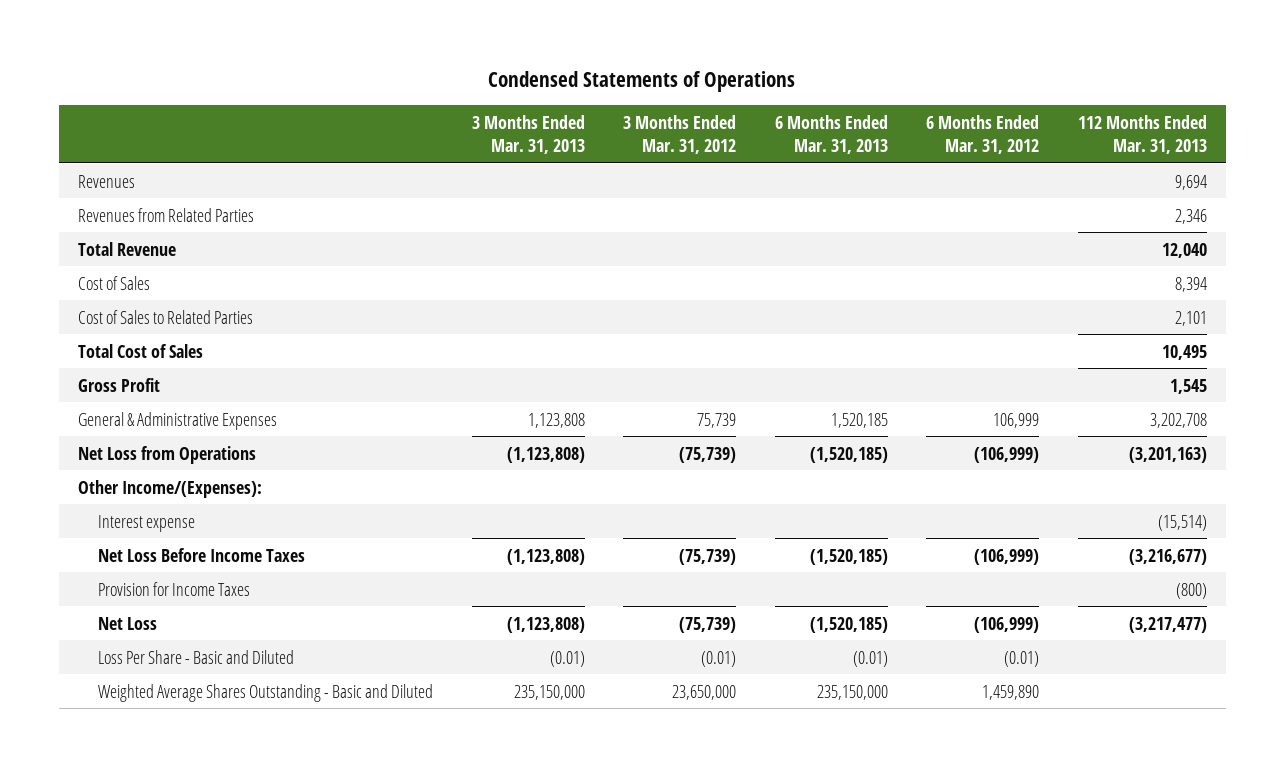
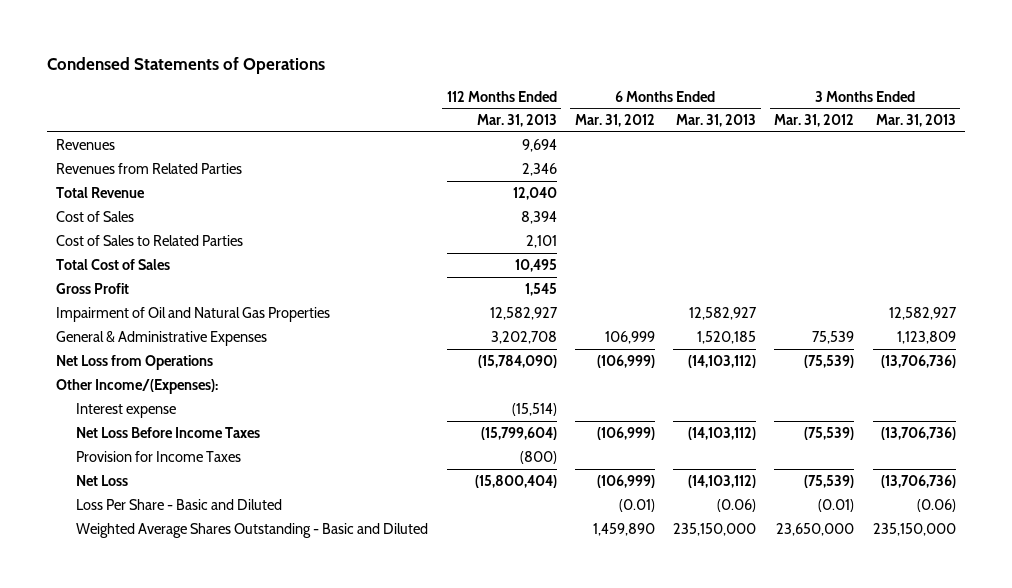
- | 3 Months Ended Mar. 31, 2013 | 3 Months Ended Mar. 31, 2012 | 6 Months Ended Mar. 31, 2013 | 6 Months Ended Mar. 31, 2012 | 112 Months Ended Mar. 31, 2013
+ | 112 Months Ended Mar. 31, 2013 | 6 Months Ended Mar. 31, 2012 | 6 Months Ended Mar. 31, 2013 | 3 Months Ended Mar. 31, 2012 | 3 Months Ended Mar. 31, 2013
- General & Administrative Expenses | 1,123,808 | 75,739 | 1,520,185 | 106,999 | 3,202,708
- Net Loss from Operations | (1,123,808) | (75,739) | (1,520,185) | (106,999) | (3,201,163)
+ Impairment of Oil and Natural Gas Properties | 12,582,927 | | 12,582,927 | | 12,582,927
+ General & Administrative Expenses | 3,202,708 | 106,999 | 1,520,185 | 75,539 | 1,123,809
+ Net Loss from Operations | (15,784,090) | (106,999) | (14,103,112) | (75,539) | (13,706,736)
- Net Loss Before Income Taxes | (1,123,808) | (75,739) | (1,520,185) | (106,999) | (3,216,677)
+ Net Loss Before Income Taxes | (15,799,604) | (106,999) | (14,103,112) | (75,539) | (13,706,736)
- Net Loss | (1,123,808) | (75,739) | (1,520,185) | (106,999) | (3,217,477)
- Loss Per Share - Basic and Diluted | (0.01) | (0.01) | (0.01) | (0.01) |
+ Net Loss | (15,800,404) | (106,999) | (14,103,112) | (75,539) | (13,706,736)
+ Loss Per Share - Basic and Diluted | | (0.01) | (0.06) | (0.01) | (0.06)

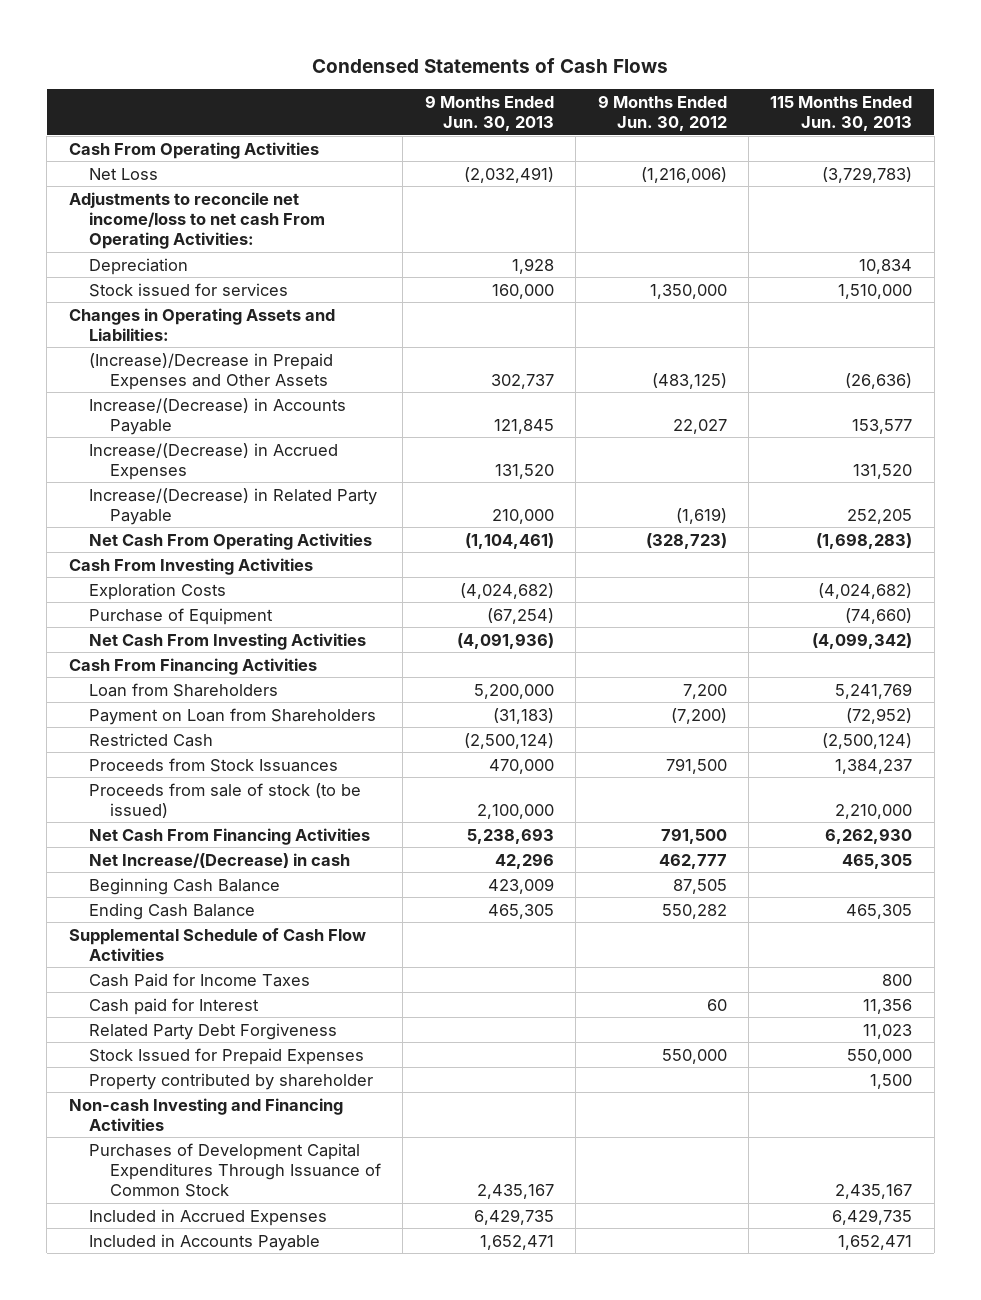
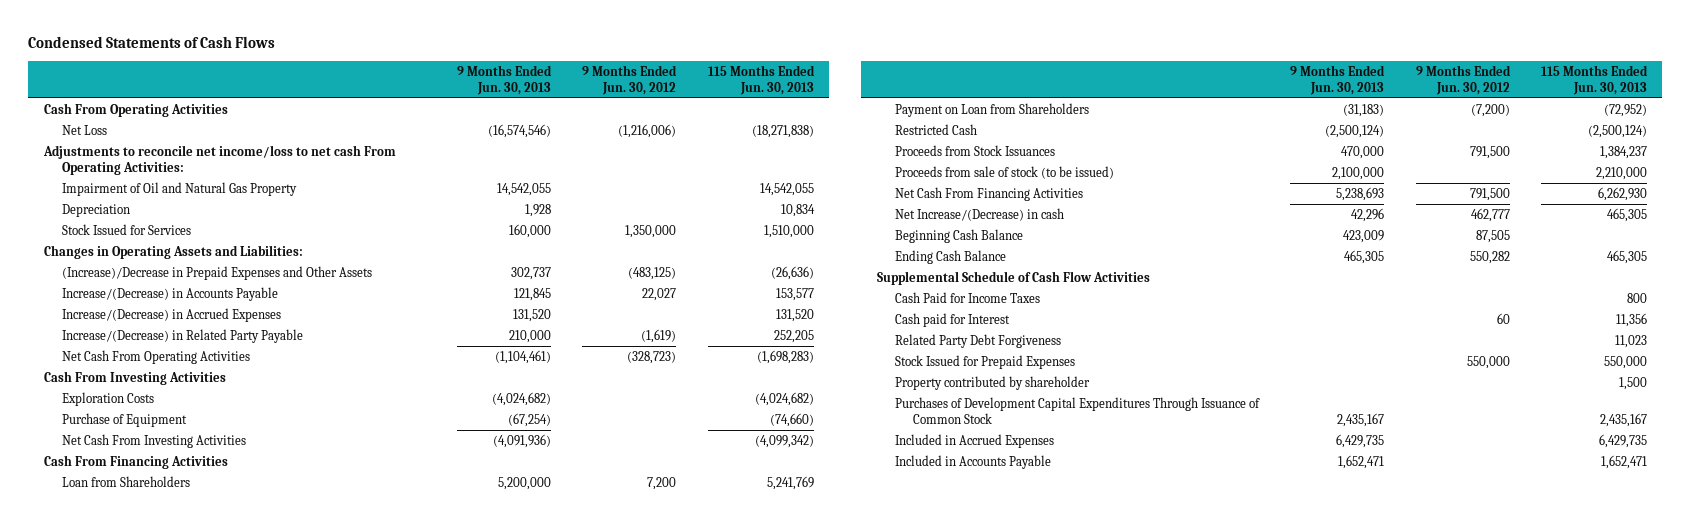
- Net Loss | (2,032,491) | (1,216,006) | (3,729,783)
+ Net Loss | (16,574,546) | (1,216,006) | (18,271,838)
+ Impairment of Oil and Natural Gas Property | 14,542,055 | | 14,542,055
- Stock issued for services | 160,000 | 1,350,000 | 1,510,000
+ Stock Issued for Services | 160,000 | 1,350,000 | 1,510,000
- Non-cash Investing and Financing Activities

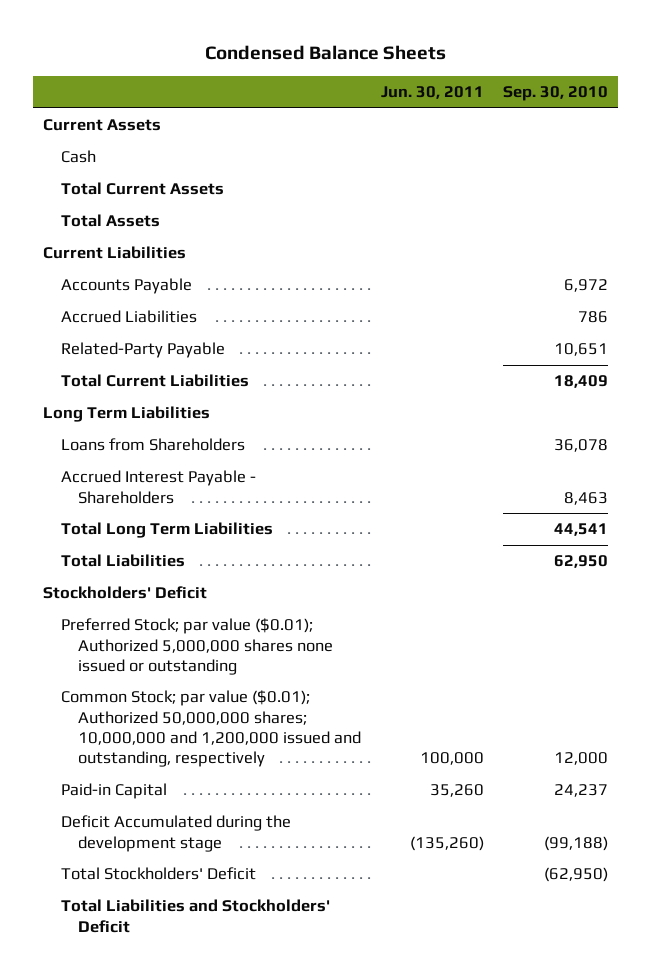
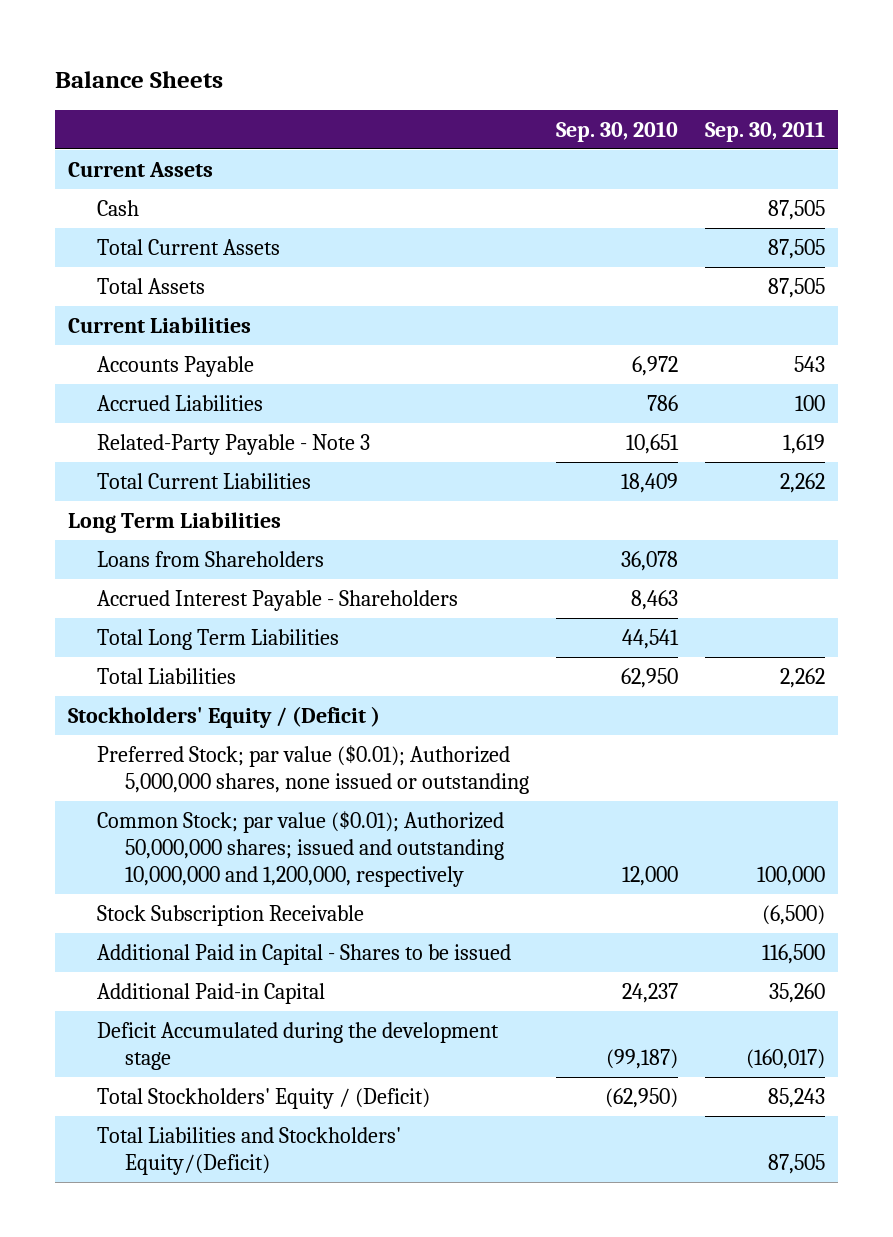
- Condensed Balance Sheets
+ Balance Sheets
- | Jun. 30, 2011 | Sep. 30, 2010
+ | Sep. 30, 2010 | Sep. 30, 2011
- Related-Party Payable | | 10,651
+ Related-Party Payable - Note 3 | 10,651 | 1,619
- Stockholders' Deficit
- Preferred Stock; par value ($0.01); Authorized 5,000,000 shares none issued or outstanding
- Common Stock; par value ($0.01); Authorized 50,000,000 shares; 10,000,000 and 1,200,000 issued and outstanding, respectively | 100,000 | 12,000
- Paid-in Capital | 35,260 | 24,237
- Deficit Accumulated during the development stage | (135,260) | (99,188)
- Total Stockholders' Deficit | | (62,950)
- Total Liabilities and Stockholders' Deficit
+ Stockholders' Equity / (Deficit )
+ Preferred Stock; par value ($0.01); Authorized 5,000,000 shares, none issued or outstanding
+ Common Stock; par value ($0.01); Authorized 50,000,000 shares; issued and outstanding 10,000,000 and 1,200,000, respectively | 12,000 | 100,000
+ Stock Subscription Receivable | | (6,500)
+ Additional Paid in Capital - Shares to be issued | | 116,500
+ Additional Paid-in Capital | 24,237 | 35,260
+ Deficit Accumulated during the development stage | (99,187) | (160,017)
+ Total Stockholders' Equity / (Deficit) | (62,950) | 85,243
+ Total Liabilities and Stockholders' Equity/(Deficit) | | 87,505

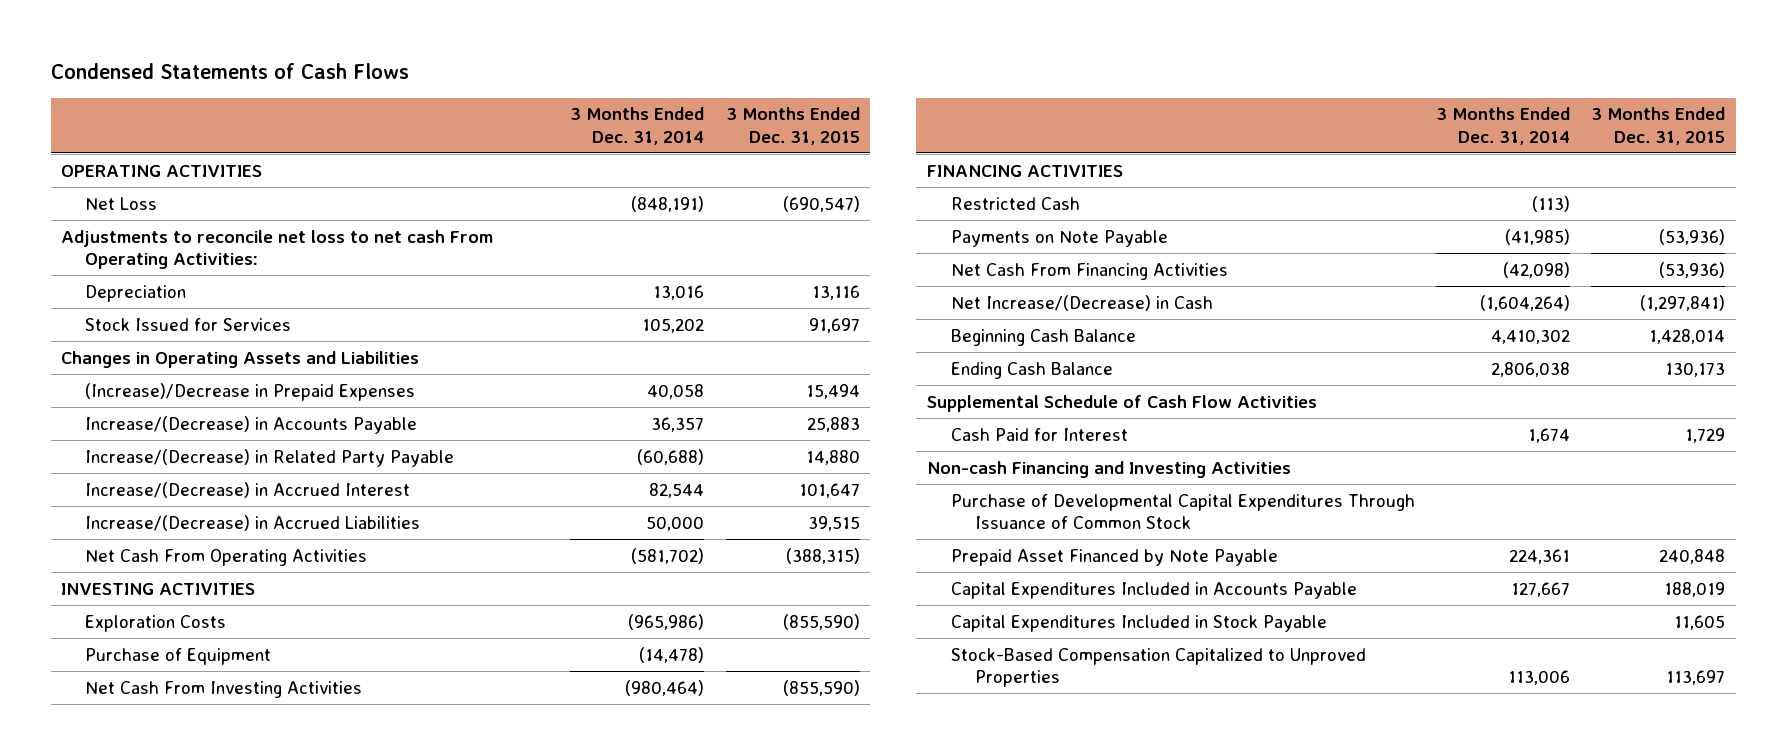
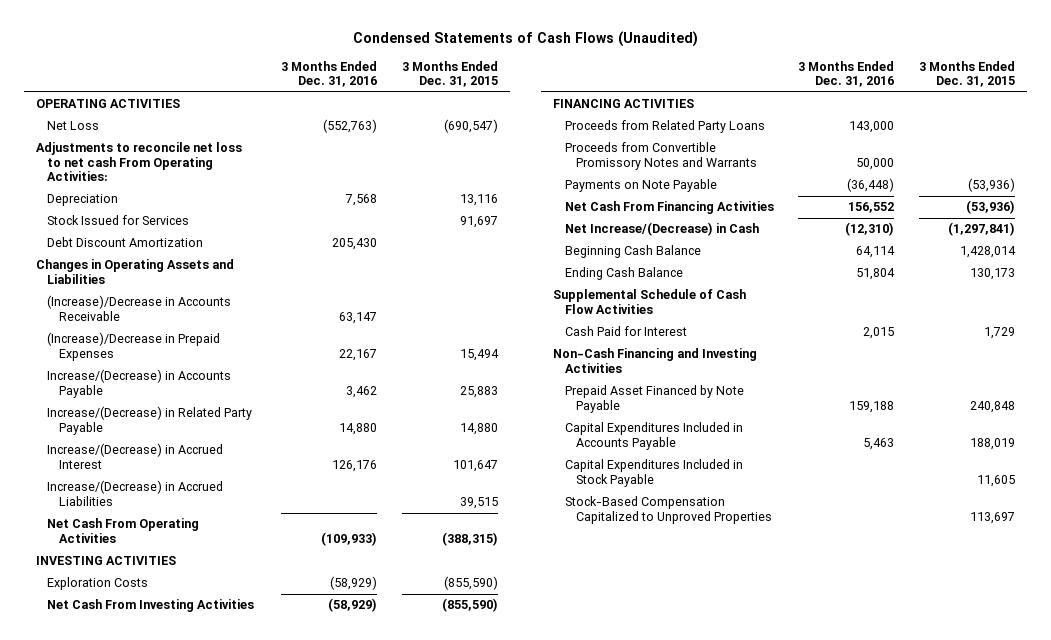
- Condensed Statements of Cash Flows
+ Condensed Statements of Cash Flows (Unaudited)
- | 3 Months Ended Dec. 31, 2014 | 3 Months Ended Dec. 31, 2015
+ | 3 Months Ended Dec. 31, 2016 | 3 Months Ended Dec. 31, 2015
+ Debt Discount Amortization | 205,430 |
+ (Increase)/Decrease in Accounts Receivable | 63,147 |
- Purchase of Equipment | (14,478) |
- Restricted Cash | (113) |
+ Proceeds from Related Party Loans | 143,000 |
+ Proceeds from Convertible Promissory Notes and Warrants | 50,000 |
- Non-cash Financing and Investing Activities
- Purchase of Developmental Capital Expenditures Through Issuance of Common Stock
+ Non-Cash Financing and Investing Activities

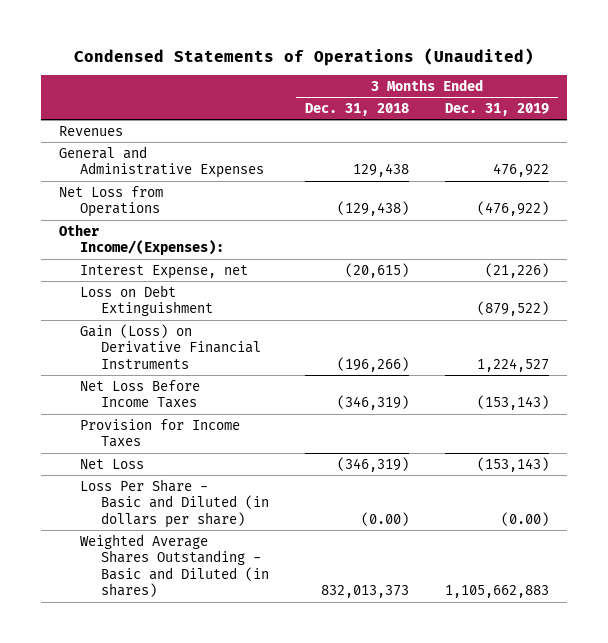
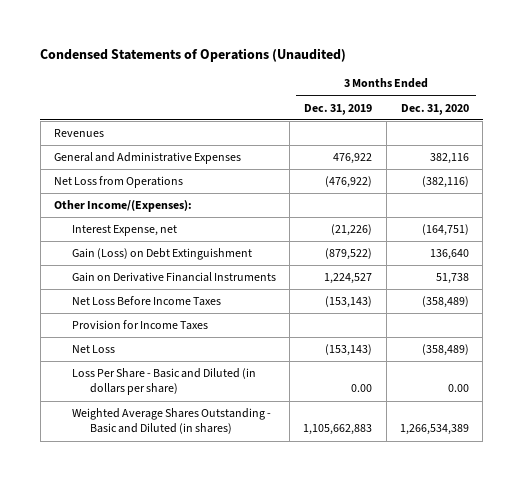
- | 3 Months Ended Dec. 31, 2018 | 3 Months Ended Dec. 31, 2019
+ | 3 Months Ended Dec. 31, 2019 | 3 Months Ended Dec. 31, 2020
- Loss on Debt Extinguishment | | (879,522)
- Gain (Loss) on Derivative Financial Instruments | (196,266) | 1,224,527
+ Gain (Loss) on Debt Extinguishment | (879,522) | 136,640
+ Gain on Derivative Financial Instruments | 1,224,527 | 51,738
- Loss Per Share - Basic and Diluted (in dollars per share) | (0.00) | (0.00)
+ Loss Per Share - Basic and Diluted (in dollars per share) | 0.00 | 0.00

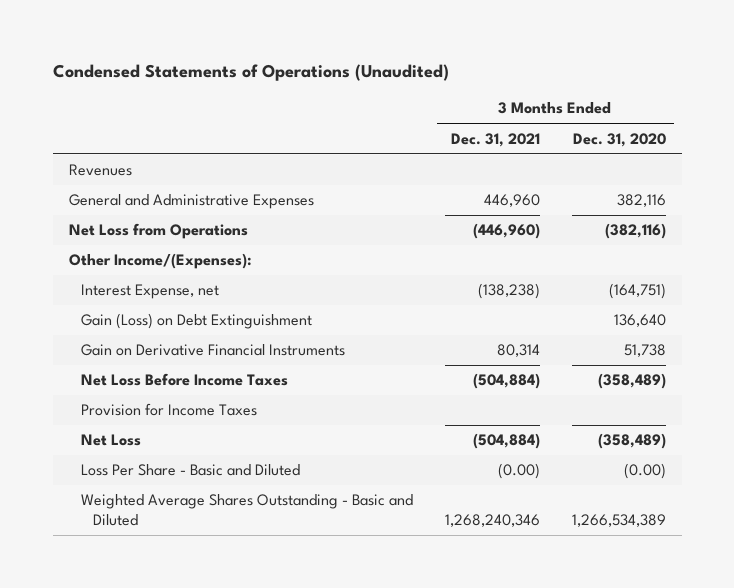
- | 3 Months Ended Dec. 31, 2019 | 3 Months Ended Dec. 31, 2020
+ | 3 Months Ended Dec. 31, 2021 | 3 Months Ended Dec. 31, 2020
- Loss Per Share - Basic and Diluted (in dollars per share) | 0.00 | 0.00
- Weighted Average Shares Outstanding - Basic and Diluted (in shares) | 1,105,662,883 | 1,266,534,389
+ Loss Per Share - Basic and Diluted | (0.00) | (0.00)
+ Weighted Average Shares Outstanding - Basic and Diluted | 1,268,240,346 | 1,266,534,389

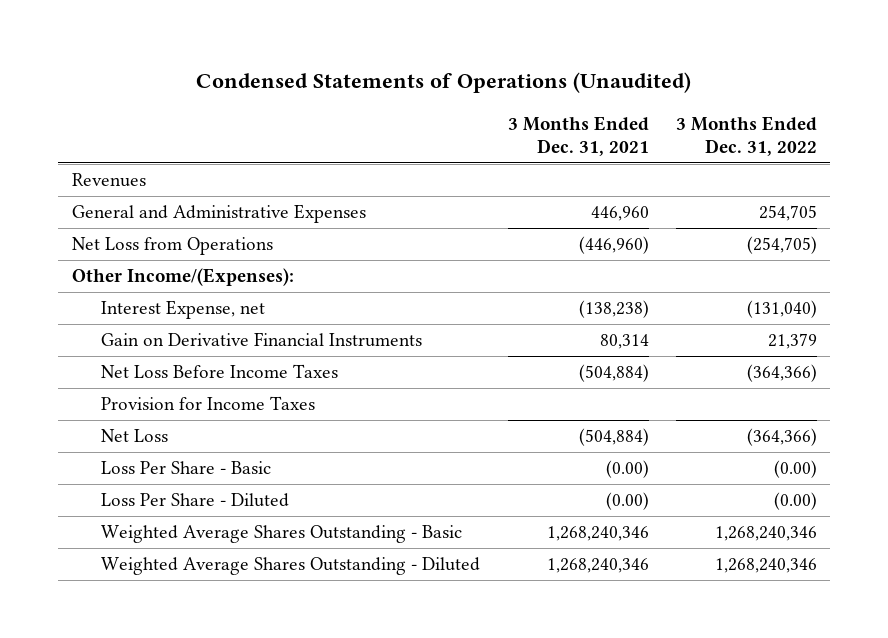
- | 3 Months Ended Dec. 31, 2021 | 3 Months Ended Dec. 31, 2020
+ | 3 Months Ended Dec. 31, 2021 | 3 Months Ended Dec. 31, 2022
- Gain (Loss) on Debt Extinguishment | | 136,640
- Loss Per Share - Basic and Diluted | (0.00) | (0.00)
- Weighted Average Shares Outstanding - Basic and Diluted | 1,268,240,346 | 1,266,534,389
+ Loss Per Share - Basic | (0.00) | (0.00)
+ Loss Per Share - Diluted | (0.00) | (0.00)
+ Weighted Average Shares Outstanding - Basic | 1,268,240,346 | 1,268,240,346
+ Weighted Average Shares Outstanding - Diluted | 1,268,240,346 | 1,268,240,346

